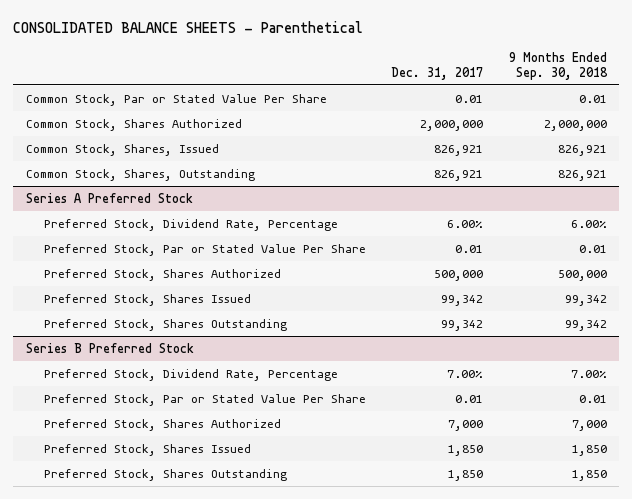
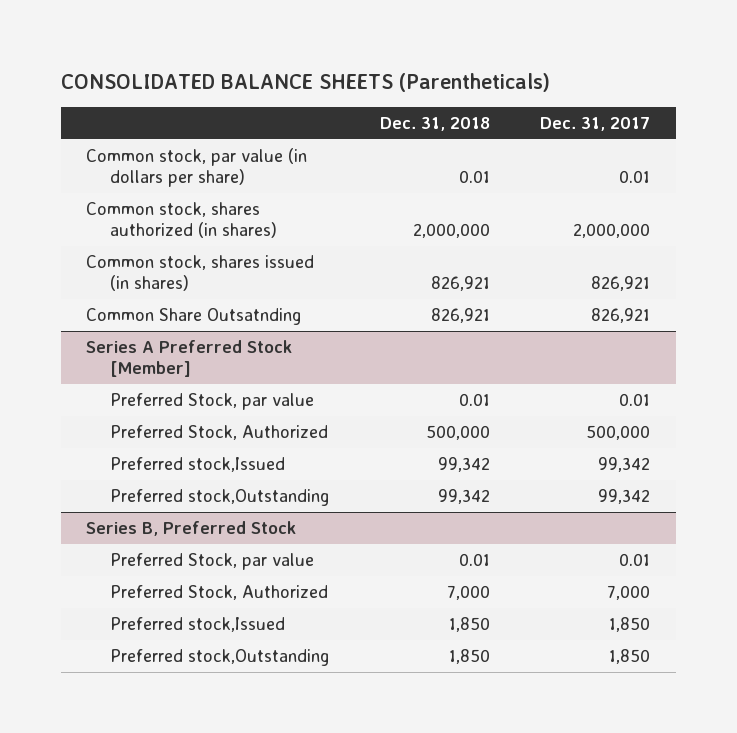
- CONSOLIDATED BALANCE SHEETS - Parenthetical
+ CONSOLIDATED BALANCE SHEETS (Parentheticals)
- | Dec. 31, 2017 | 9 Months Ended Sep. 30, 2018
+ | Dec. 31, 2018 | Dec. 31, 2017
- Common Stock, Par or Stated Value Per Share | 0.01 | 0.01
- Common Stock, Shares Authorized | 2,000,000 | 2,000,000
- Common Stock, Shares, Issued | 826,921 | 826,921
- Common Stock, Shares, Outstanding | 826,921 | 826,921
- Series A Preferred Stock
- Preferred Stock, Dividend Rate, Percentage | 6.00% | 6.00%
- Preferred Stock, Par or Stated Value Per Share | 0.01 | 0.01
- Preferred Stock, Shares Authorized | 500,000 | 500,000
- Preferred Stock, Shares Issued | 99,342 | 99,342
- Preferred Stock, Shares Outstanding | 99,342 | 99,342
- Series B Preferred Stock
- Preferred Stock, Dividend Rate, Percentage | 7.00% | 7.00%
- Preferred Stock, Par or Stated Value Per Share | 0.01 | 0.01
- Preferred Stock, Shares Authorized | 7,000 | 7,000
- Preferred Stock, Shares Issued | 1,850 | 1,850
- Preferred Stock, Shares Outstanding | 1,850 | 1,850
+ Common stock, par value (in dollars per share) | 0.01 | 0.01
+ Common stock, shares authorized (in shares) | 2,000,000 | 2,000,000
+ Common stock, shares issued (in shares) | 826,921 | 826,921
+ Common Share Outsatnding | 826,921 | 826,921
+ Series A Preferred Stock [Member]
+ Preferred Stock, par value | 0.01 | 0.01
+ Preferred Stock, Authorized | 500,000 | 500,000
+ Preferred stock,Issued | 99,342 | 99,342
+ Preferred stock,Outstanding | 99,342 | 99,342
+ Series B, Preferred Stock
+ Preferred Stock, par value | 0.01 | 0.01
+ Preferred Stock, Authorized | 7,000 | 7,000
+ Preferred stock,Issued | 1,850 | 1,850
+ Preferred stock,Outstanding | 1,850 | 1,850

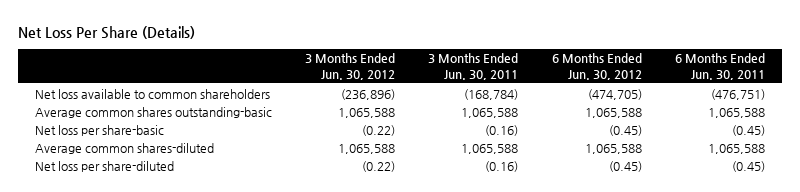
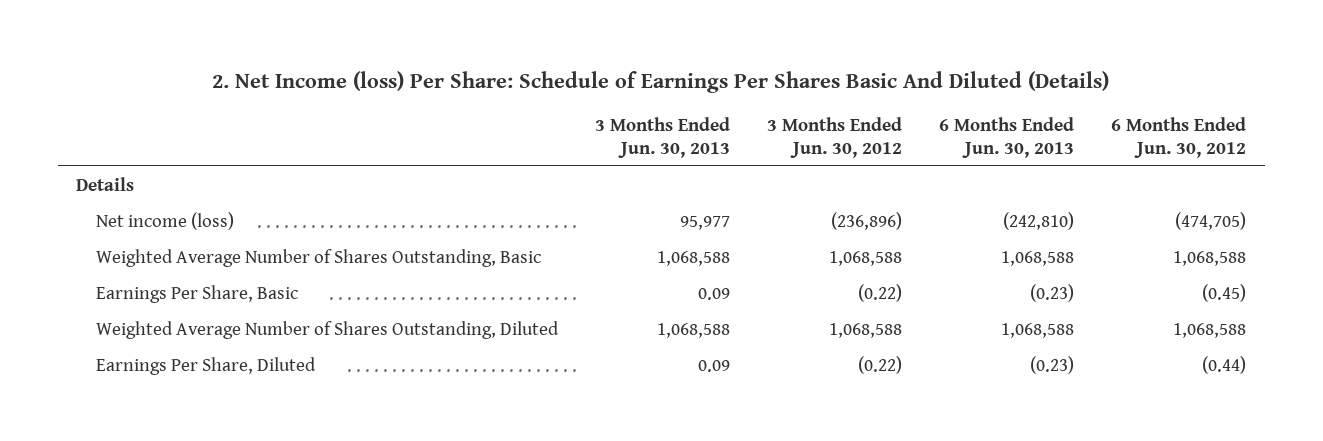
- Net Loss Per Share (Details)
+ 2. Net Income (loss) Per Share: Schedule of Earnings Per Shares Basic And Diluted (Details)
- | 3 Months Ended Jun. 30, 2012 | 3 Months Ended Jun. 30, 2011 | 6 Months Ended Jun. 30, 2012 | 6 Months Ended Jun. 30, 2011
+ | 3 Months Ended Jun. 30, 2013 | 3 Months Ended Jun. 30, 2012 | 6 Months Ended Jun. 30, 2013 | 6 Months Ended Jun. 30, 2012
- Net loss available to common shareholders | (236,896) | (168,784) | (474,705) | (476,751)
- Average common shares outstanding-basic | 1,065,588 | 1,065,588 | 1,065,588 | 1,065,588
- Net loss per share-basic | (0.22) | (0.16) | (0.45) | (0.45)
- Average common shares-diluted | 1,065,588 | 1,065,588 | 1,065,588 | 1,065,588
- Net loss per share-diluted | (0.22) | (0.16) | (0.45) | (0.45)
+ Details
+ Net income (loss) | 95,977 | (236,896) | (242,810) | (474,705)
+ Weighted Average Number of Shares Outstanding, Basic | 1,068,588 | 1,068,588 | 1,068,588 | 1,068,588
+ Earnings Per Share, Basic | 0.09 | (0.22) | (0.23) | (0.45)
+ Weighted Average Number of Shares Outstanding, Diluted | 1,068,588 | 1,068,588 | 1,068,588 | 1,068,588
+ Earnings Per Share, Diluted | 0.09 | (0.22) | (0.23) | (0.44)

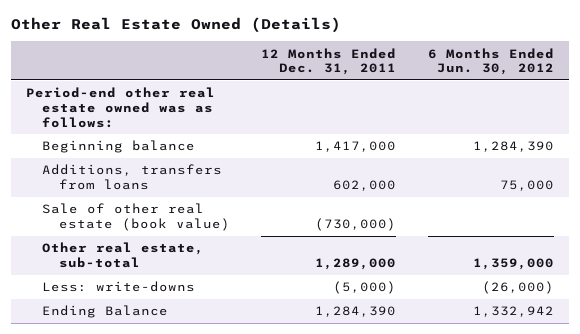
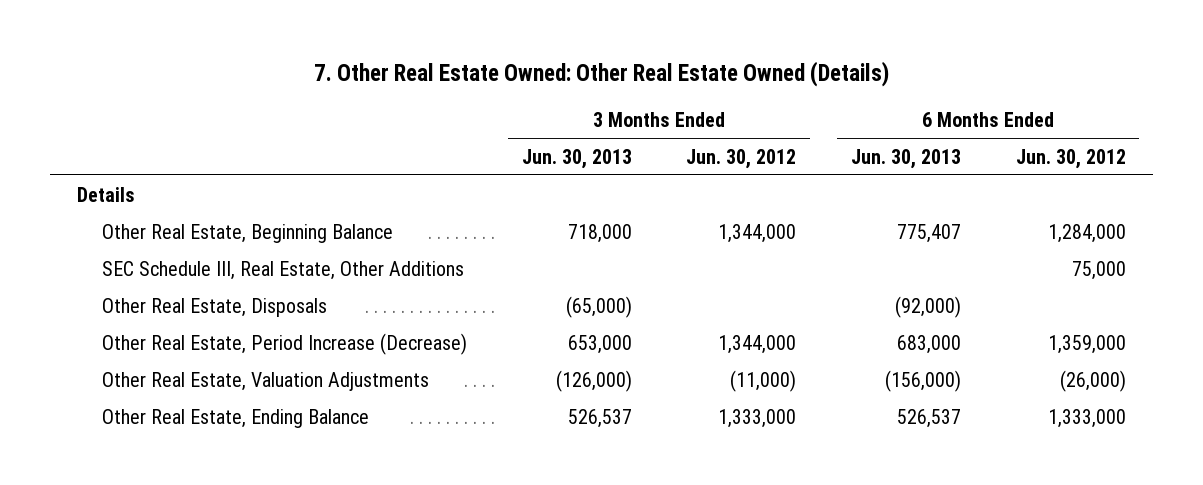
- Other Real Estate Owned (Details)
+ 7. Other Real Estate Owned: Other Real Estate Owned (Details)
- | 12 Months Ended Dec. 31, 2011 | 6 Months Ended Jun. 30, 2012
+ | 3 Months Ended Jun. 30, 2013 | 3 Months Ended Jun. 30, 2012 | 6 Months Ended Jun. 30, 2013 | 6 Months Ended Jun. 30, 2012
- Period-end other real estate owned was as follows:
- Beginning balance | 1,417,000 | 1,284,390
- Additions, transfers from loans | 602,000 | 75,000
- Sale of other real estate (book value) | (730,000) |
- Other real estate, sub-total | 1,289,000 | 1,359,000
- Less: write-downs | (5,000) | (26,000)
- Ending Balance | 1,284,390 | 1,332,942
+ Details
+ Other Real Estate, Beginning Balance | 718,000 | 1,344,000 | 775,407 | 1,284,000
+ SEC Schedule III, Real Estate, Other Additions | | | | 75,000
+ Other Real Estate, Disposals | (65,000) | | (92,000) |
+ Other Real Estate, Period Increase (Decrease) | 653,000 | 1,344,000 | 683,000 | 1,359,000
+ Other Real Estate, Valuation Adjustments | (126,000) | (11,000) | (156,000) | (26,000)
+ Other Real Estate, Ending Balance | 526,537 | 1,333,000 | 526,537 | 1,333,000

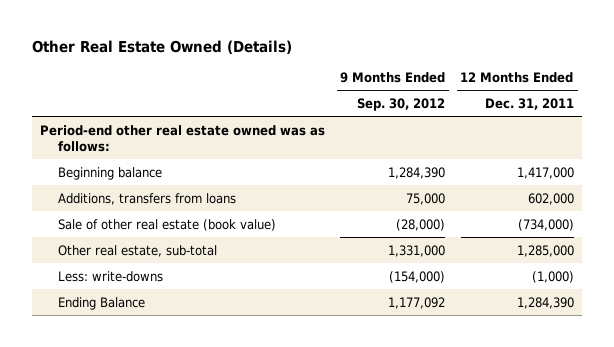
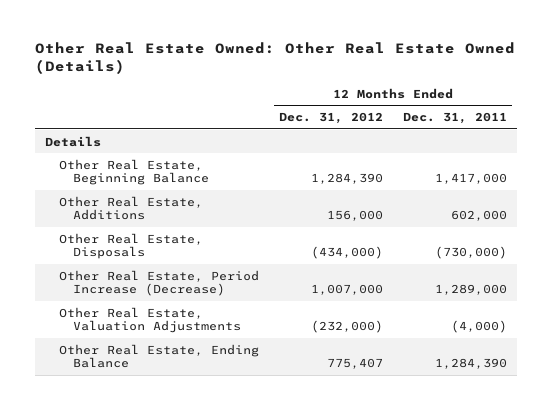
- Other Real Estate Owned (Details)
+ Other Real Estate Owned: Other Real Estate Owned (Details)
- | 9 Months Ended Sep. 30, 2012 | 12 Months Ended Dec. 31, 2011
+ | 12 Months Ended Dec. 31, 2012 | 12 Months Ended Dec. 31, 2011
- Period-end other real estate owned was as follows:
- Beginning balance | 1,284,390 | 1,417,000
- Additions, transfers from loans | 75,000 | 602,000
- Sale of other real estate (book value) | (28,000) | (734,000)
- Other real estate, sub-total | 1,331,000 | 1,285,000
- Less: write-downs | (154,000) | (1,000)
- Ending Balance | 1,177,092 | 1,284,390
+ Details
+ Other Real Estate, Beginning Balance | 1,284,390 | 1,417,000
+ Other Real Estate, Additions | 156,000 | 602,000
+ Other Real Estate, Disposals | (434,000) | (730,000)
+ Other Real Estate, Period Increase (Decrease) | 1,007,000 | 1,289,000
+ Other Real Estate, Valuation Adjustments | (232,000) | (4,000)
+ Other Real Estate, Ending Balance | 775,407 | 1,284,390

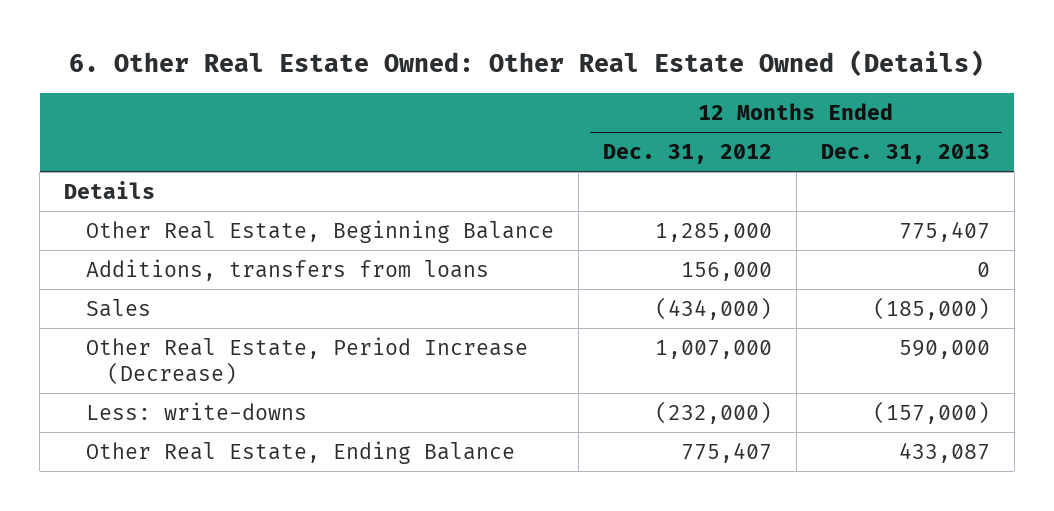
- Other Real Estate Owned: Other Real Estate Owned (Details)
+ 6. Other Real Estate Owned: Other Real Estate Owned (Details)
- | 12 Months Ended Dec. 31, 2012 | 12 Months Ended Dec. 31, 2011
+ | 12 Months Ended Dec. 31, 2012 | 12 Months Ended Dec. 31, 2013
- Other Real Estate, Beginning Balance | 1,284,390 | 1,417,000
- Other Real Estate, Additions | 156,000 | 602,000
- Other Real Estate, Disposals | (434,000) | (730,000)
+ Other Real Estate, Beginning Balance | 1,285,000 | 775,407
+ Additions, transfers from loans | 156,000 | 0
+ Sales | (434,000) | (185,000)
- Other Real Estate, Valuation Adjustments | (232,000) | (4,000)
+ Less: write-downs | (232,000) | (157,000)

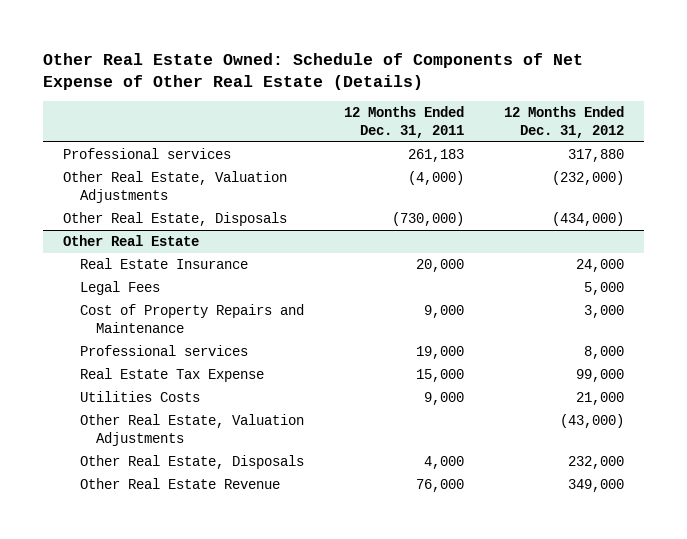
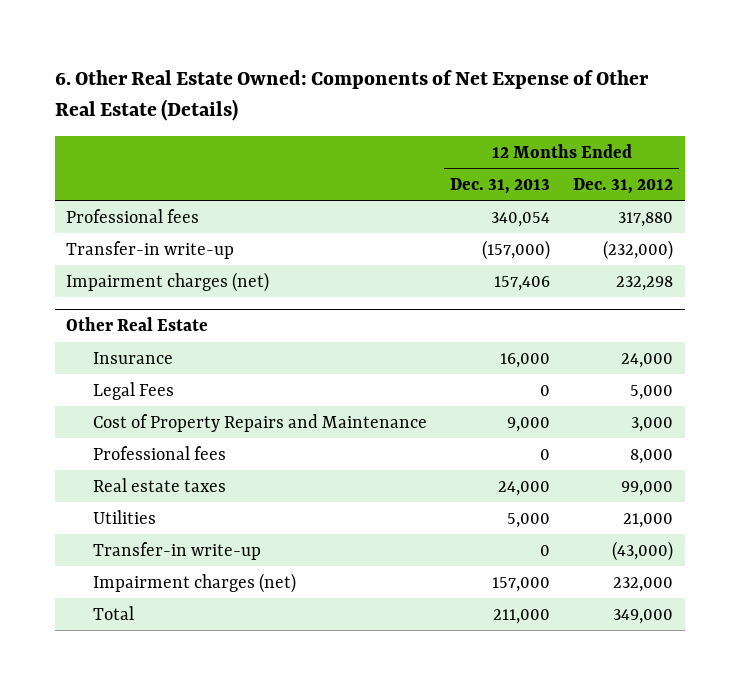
- Other Real Estate Owned: Schedule of Components of Net Expense of Other Real Estate (Details)
+ 6. Other Real Estate Owned: Components of Net Expense of Other Real Estate (Details)
- | 12 Months Ended Dec. 31, 2011 | 12 Months Ended Dec. 31, 2012
+ | 12 Months Ended Dec. 31, 2013 | 12 Months Ended Dec. 31, 2012
- Professional services | 261,183 | 317,880
- Other Real Estate, Valuation Adjustments | (4,000) | (232,000)
- Other Real Estate, Disposals | (730,000) | (434,000)
+ Professional fees | 340,054 | 317,880
+ Transfer-in write-up | (157,000) | (232,000)
+ Impairment charges (net) | 157,406 | 232,298
@ Other Real Estate
- Real Estate Insurance | 20,000 | 24,000
+ Insurance | 16,000 | 24,000
- Professional services | 19,000 | 8,000
- Real Estate Tax Expense | 15,000 | 99,000
- Utilities Costs | 9,000 | 21,000
- Other Real Estate, Valuation Adjustments | | (43,000)
- Other Real Estate, Disposals | 4,000 | 232,000
- Other Real Estate Revenue | 76,000 | 349,000
+ Professional fees | 0 | 8,000
+ Real estate taxes | 24,000 | 99,000
+ Utilities | 5,000 | 21,000
+ Transfer-in write-up | 0 | (43,000)
+ Impairment charges (net) | 157,000 | 232,000
+ Total | 211,000 | 349,000

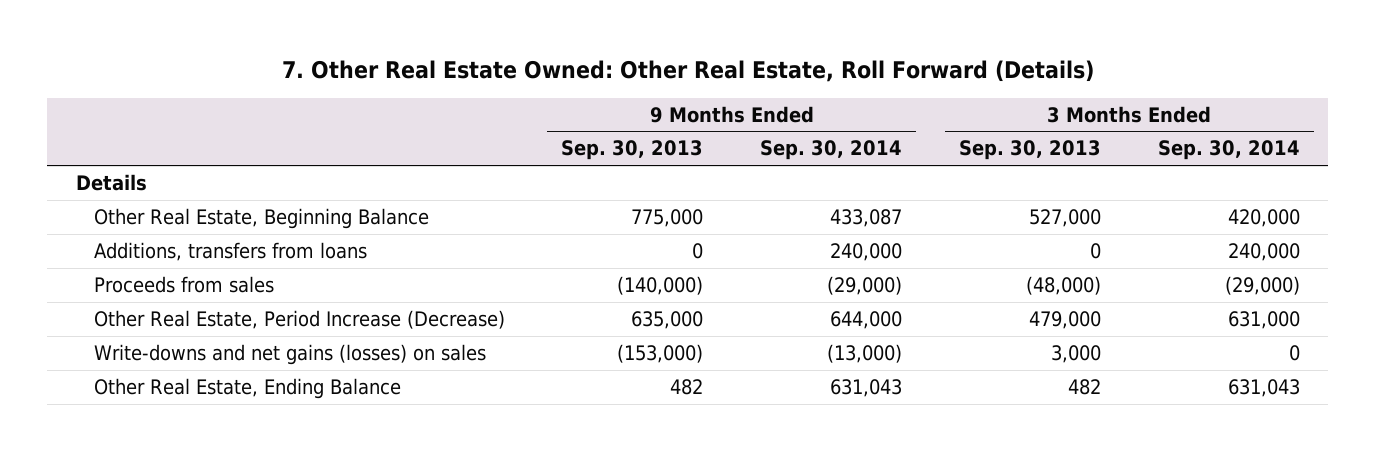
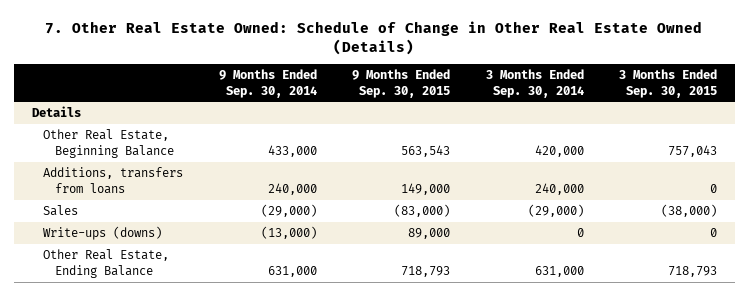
- 7. Other Real Estate Owned: Other Real Estate, Roll Forward (Details)
+ 7. Other Real Estate Owned: Schedule of Change in Other Real Estate Owned (Details)
- | 9 Months Ended Sep. 30, 2013 | 9 Months Ended Sep. 30, 2014 | 3 Months Ended Sep. 30, 2013 | 3 Months Ended Sep. 30, 2014
+ | 9 Months Ended Sep. 30, 2014 | 9 Months Ended Sep. 30, 2015 | 3 Months Ended Sep. 30, 2014 | 3 Months Ended Sep. 30, 2015
- Other Real Estate, Beginning Balance | 775,000 | 433,087 | 527,000 | 420,000
+ Other Real Estate, Beginning Balance | 433,000 | 563,543 | 420,000 | 757,043
- Proceeds from sales | (140,000) | (29,000) | (48,000) | (29,000)
- Other Real Estate, Period Increase (Decrease) | 635,000 | 644,000 | 479,000 | 631,000
- Write-downs and net gains (losses) on sales | (153,000) | (13,000) | 3,000 | 0
- Other Real Estate, Ending Balance | 482 | 631,043 | 482 | 631,043
+ Sales | (29,000) | (83,000) | (29,000) | (38,000)
+ Write-ups (downs) | (13,000) | 89,000 | 0 | 0
+ Other Real Estate, Ending Balance | 631,000 | 718,793 | 631,000 | 718,793

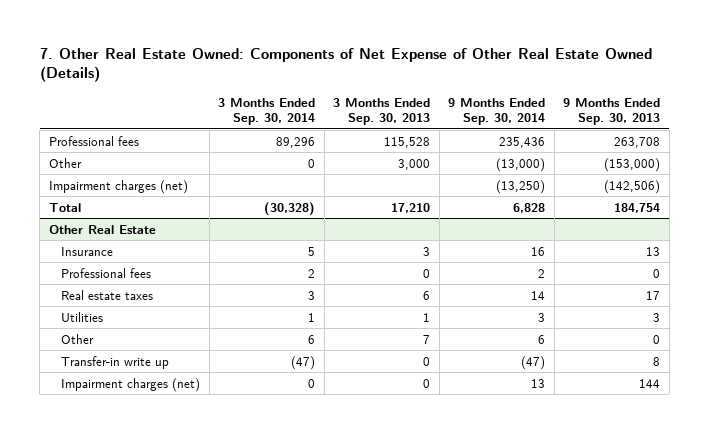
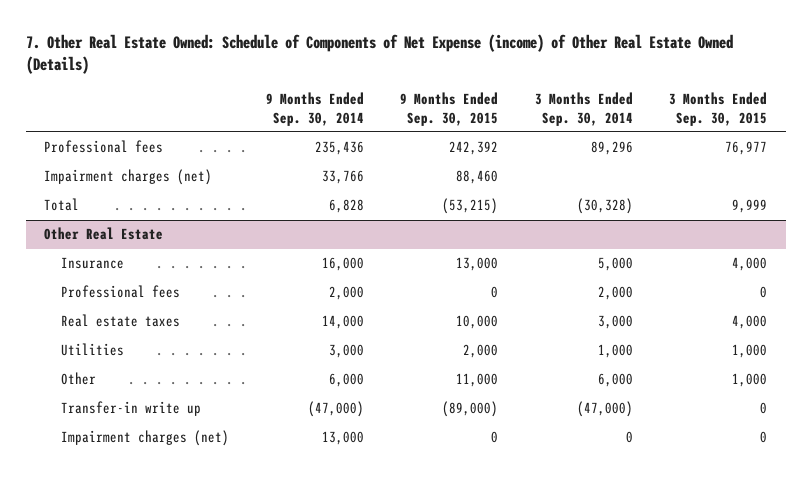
- 7. Other Real Estate Owned: Components of Net Expense of Other Real Estate Owned (Details)
+ 7. Other Real Estate Owned: Schedule of Components of Net Expense (income) of Other Real Estate Owned (Details)
- | 3 Months Ended Sep. 30, 2014 | 3 Months Ended Sep. 30, 2013 | 9 Months Ended Sep. 30, 2014 | 9 Months Ended Sep. 30, 2013
+ | 9 Months Ended Sep. 30, 2014 | 9 Months Ended Sep. 30, 2015 | 3 Months Ended Sep. 30, 2014 | 3 Months Ended Sep. 30, 2015
- Other | 0 | 3,000 | (13,000) | (153,000)
- Impairment charges (net) | | | (13,250) | (142,506)
+ Impairment charges (net) | 33,766 | 88,460 | |
@ Other Real Estate
- Insurance | 5 | 3 | 16 | 13
- Professional fees | 2 | 0 | 2 | 0
- Real estate taxes | 3 | 6 | 14 | 17
- Utilities | 1 | 1 | 3 | 3
- Other | 6 | 7 | 6 | 0
- Transfer-in write up | (47) | 0 | (47) | 8
- Impairment charges (net) | 0 | 0 | 13 | 144
+ Insurance | 16,000 | 13,000 | 5,000 | 4,000
+ Professional fees | 2,000 | 0 | 2,000 | 0
+ Real estate taxes | 14,000 | 10,000 | 3,000 | 4,000
+ Utilities | 3,000 | 2,000 | 1,000 | 1,000
+ Other | 6,000 | 11,000 | 6,000 | 1,000
+ Transfer-in write up | (47,000) | (89,000) | (47,000) | 0
+ Impairment charges (net) | 13,000 | 0 | 0 | 0

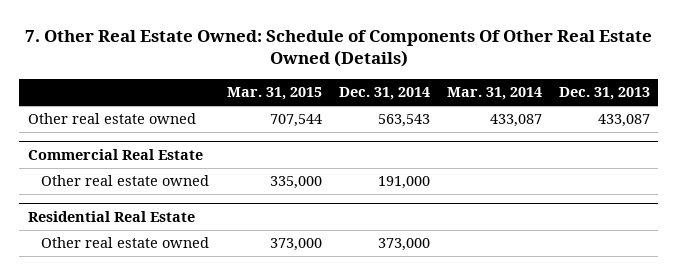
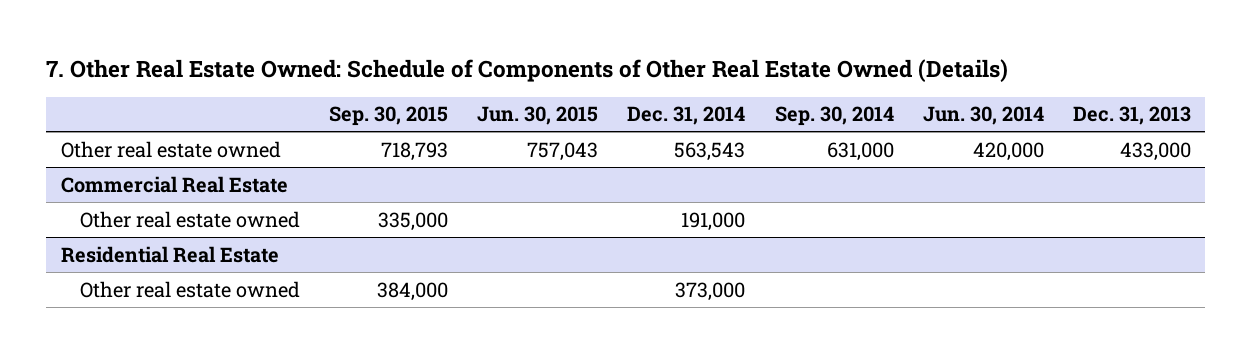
- 7. Other Real Estate Owned: Schedule of Components Of Other Real Estate Owned (Details)
+ 7. Other Real Estate Owned: Schedule of Components of Other Real Estate Owned (Details)
- | Mar. 31, 2015 | Dec. 31, 2014 | Mar. 31, 2014 | Dec. 31, 2013
+ | Sep. 30, 2015 | Jun. 30, 2015 | Dec. 31, 2014 | Sep. 30, 2014 | Jun. 30, 2014 | Dec. 31, 2013
- Other real estate owned | 707,544 | 563,543 | 433,087 | 433,087
+ Other real estate owned | 718,793 | 757,043 | 563,543 | 631,000 | 420,000 | 433,000

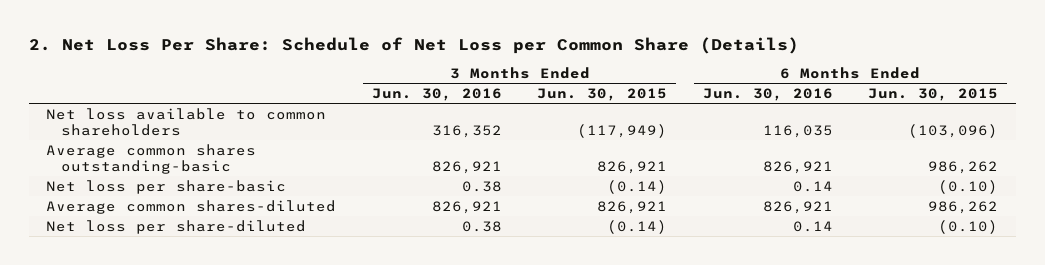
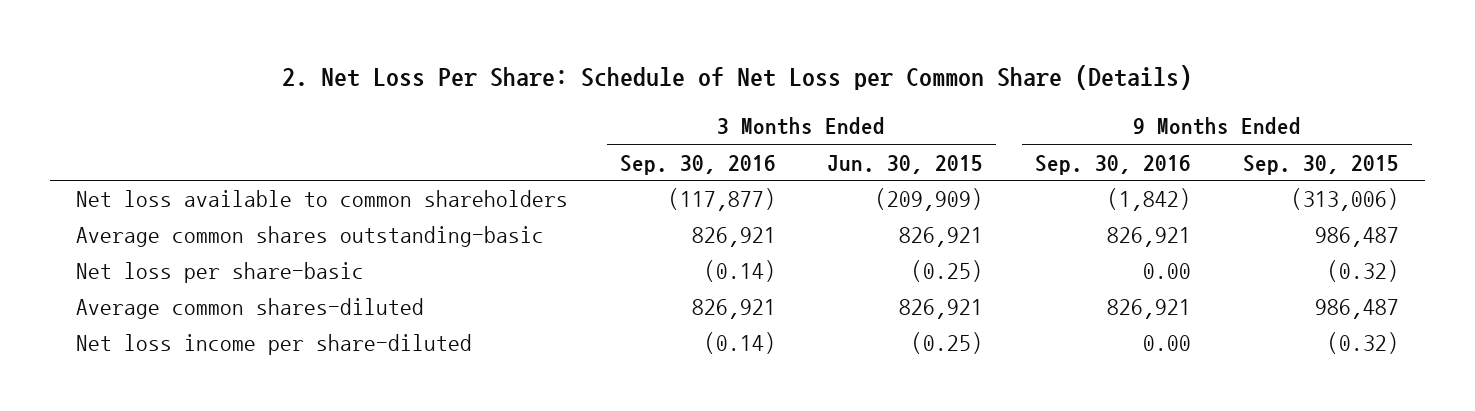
- | 3 Months Ended Jun. 30, 2016 | 3 Months Ended Jun. 30, 2015 | 6 Months Ended Jun. 30, 2016 | 6 Months Ended Jun. 30, 2015
+ | 3 Months Ended Sep. 30, 2016 | 3 Months Ended Jun. 30, 2015 | 9 Months Ended Sep. 30, 2016 | 9 Months Ended Sep. 30, 2015
- Net loss available to common shareholders | 316,352 | (117,949) | 116,035 | (103,096)
+ Net loss available to common shareholders | (117,877) | (209,909) | (1,842) | (313,006)
- Net loss per share-basic | 0.38 | (0.14) | 0.14 | (0.10)
+ Net loss per share-basic | (0.14) | (0.25) | 0.00 | (0.32)
- Net loss per share-diluted | 0.38 | (0.14) | 0.14 | (0.10)
+ Net loss income per share-diluted | (0.14) | (0.25) | 0.00 | (0.32)

